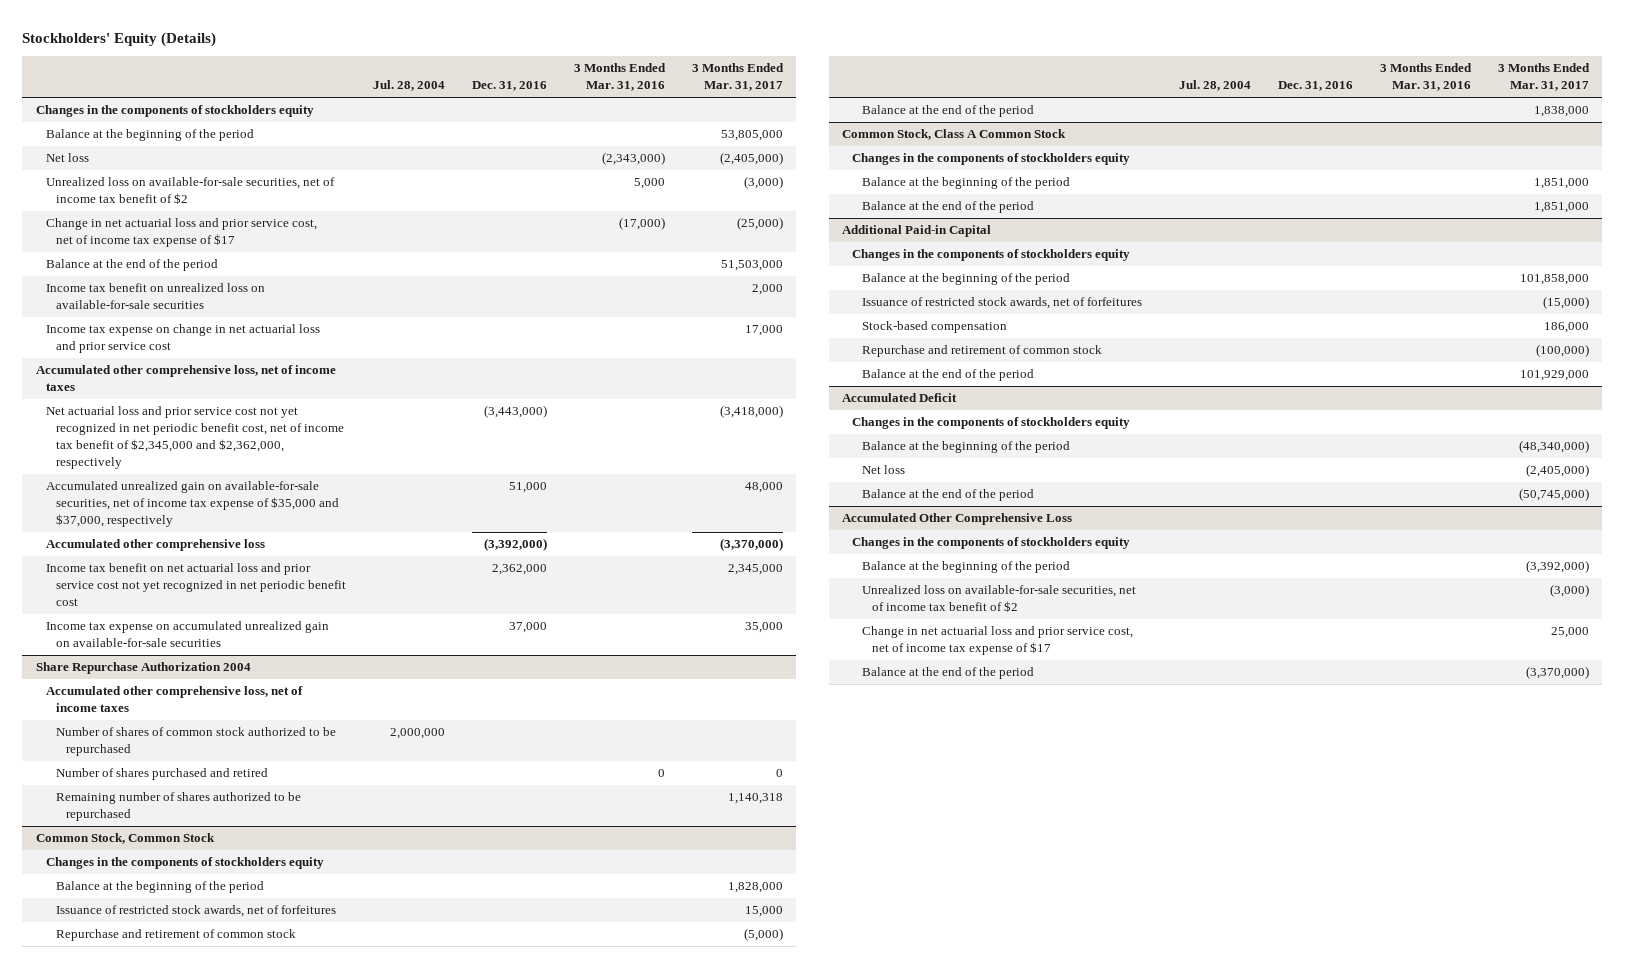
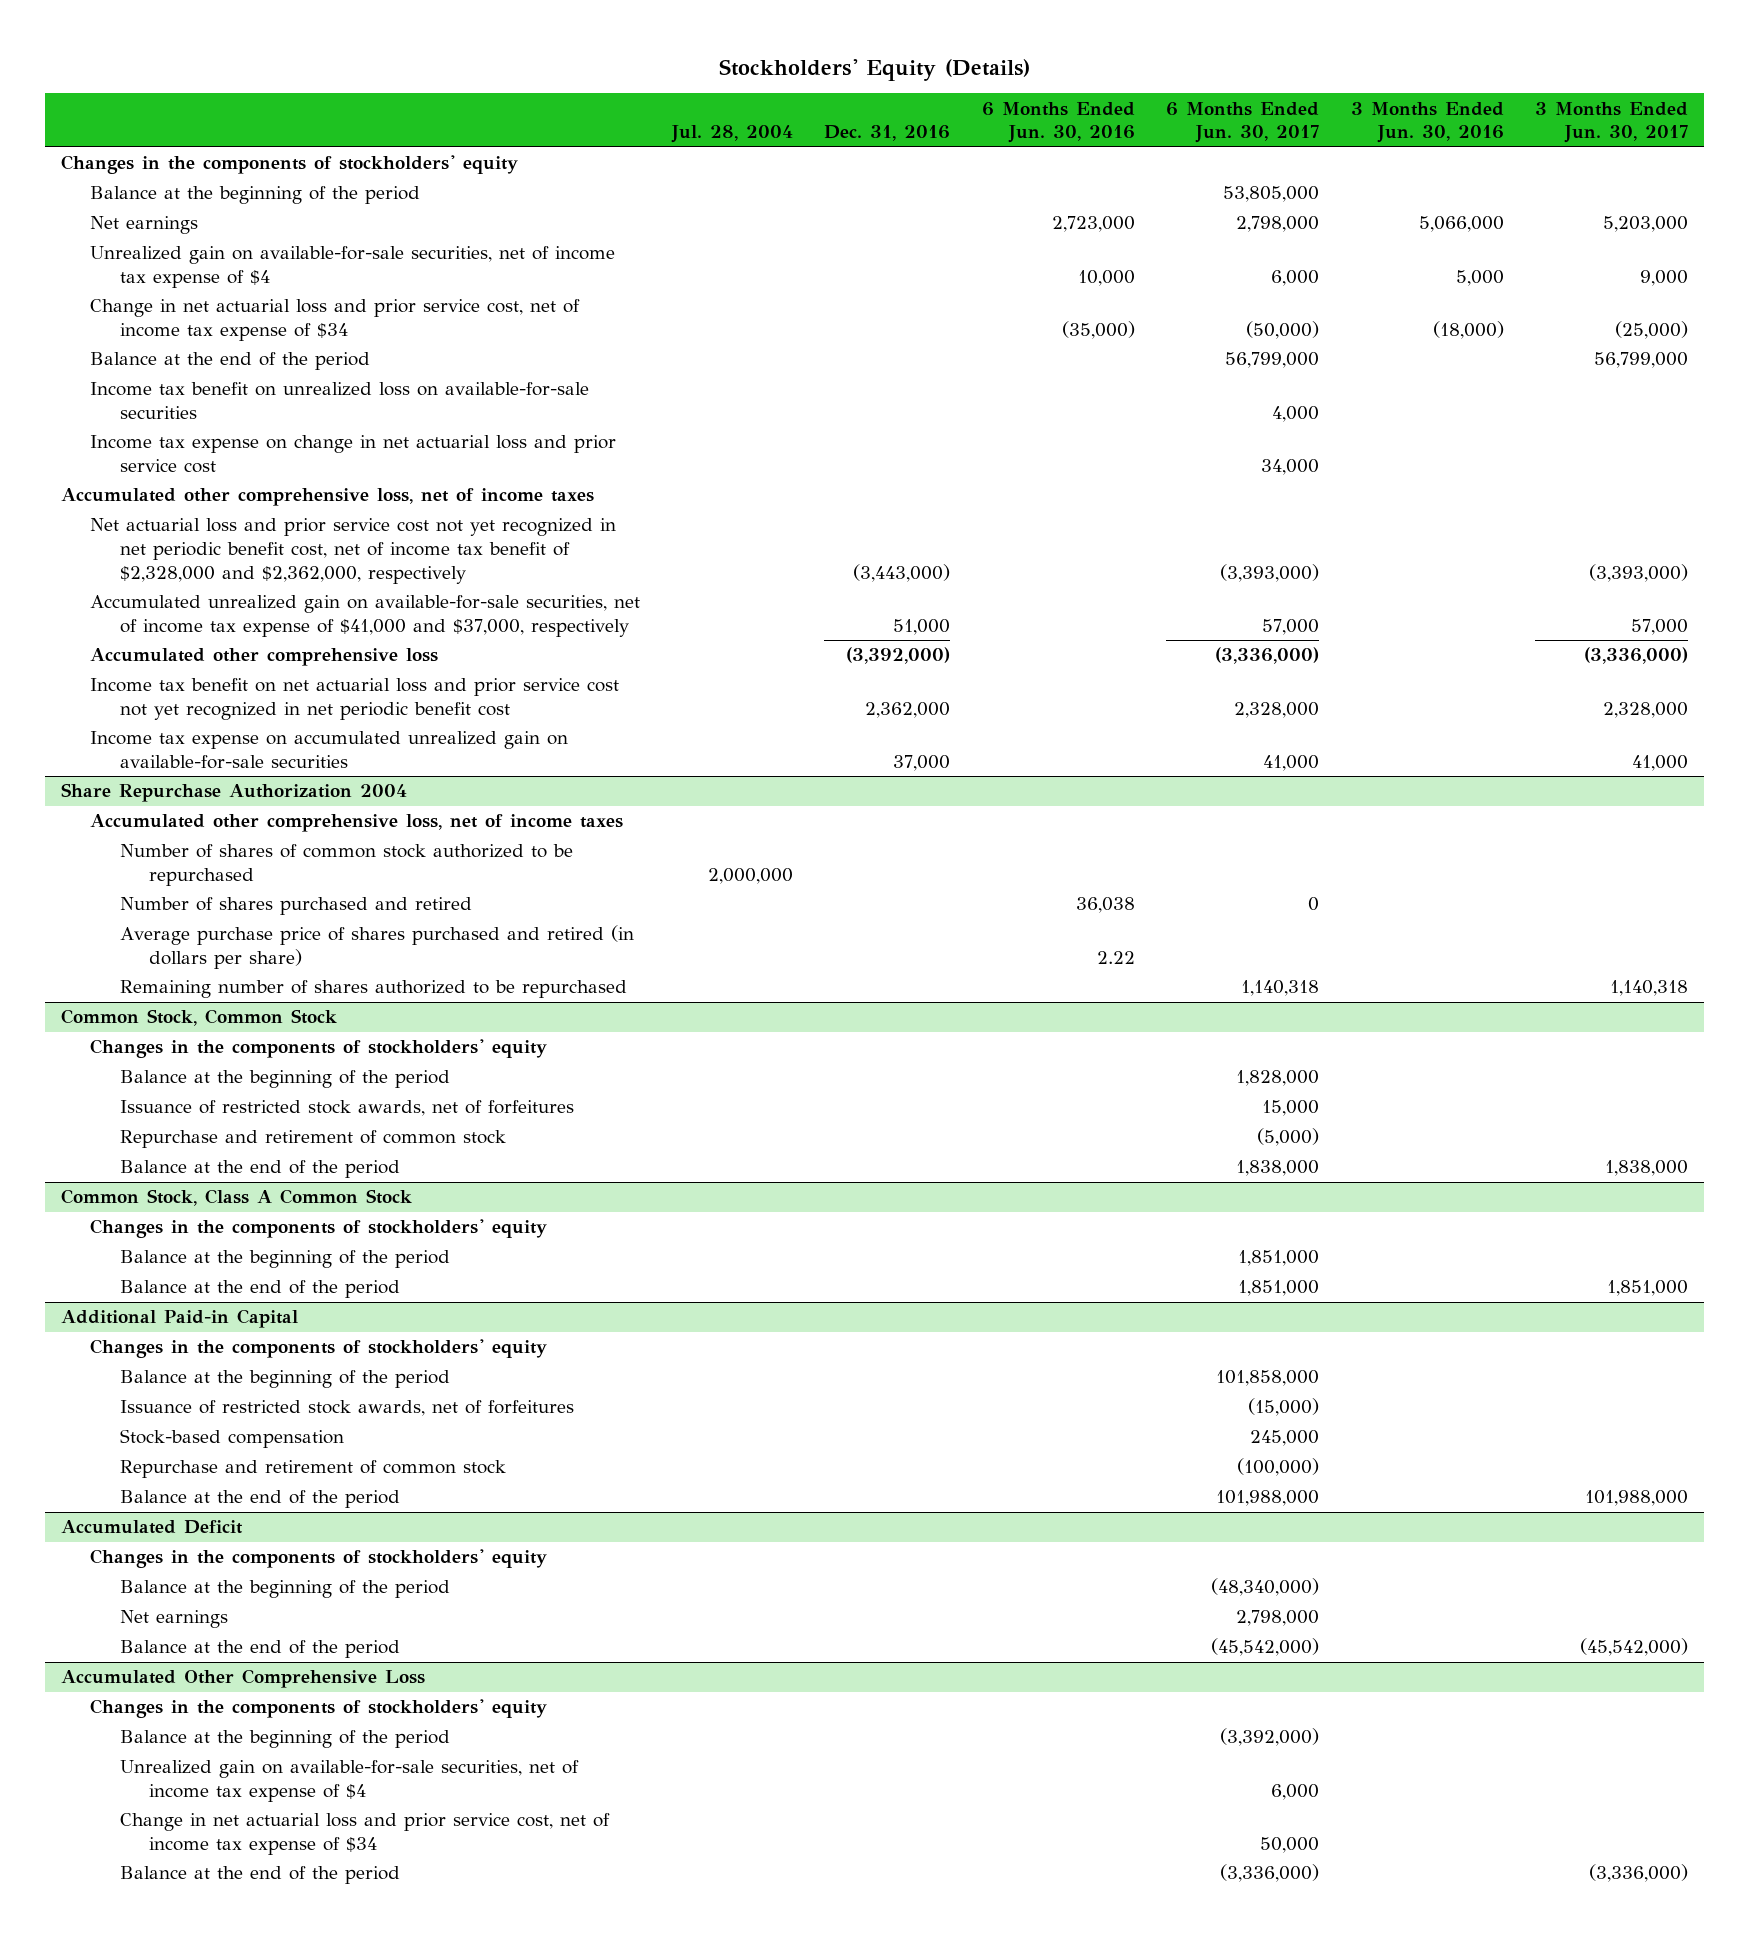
- | Jul. 28, 2004 | Dec. 31, 2016 | 3 Months Ended Mar. 31, 2016 | 3 Months Ended Mar. 31, 2017
+ | Jul. 28, 2004 | Dec. 31, 2016 | 6 Months Ended Jun. 30, 2016 | 6 Months Ended Jun. 30, 2017 | 3 Months Ended Jun. 30, 2016 | 3 Months Ended Jun. 30, 2017
- Changes in the components of stockholders equity
+ Changes in the components of stockholders' equity
- Net loss | | | (2,343,000) | (2,405,000)
- Unrealized loss on available-for-sale securities, net of income tax benefit of $2 | | | 5,000 | (3,000)
- Change in net actuarial loss and prior service cost, net of income tax expense of $17 | | | (17,000) | (25,000)
+ Net earnings | | | 2,723,000 | 2,798,000 | 5,066,000 | 5,203,000
+ Unrealized gain on available-for-sale securities, net of income tax expense of $4 | | | 10,000 | 6,000 | 5,000 | 9,000
+ Change in net actuarial loss and prior service cost, net of income tax expense of $34 | | | (35,000) | (50,000) | (18,000) | (25,000)
- Net actuarial loss and prior service cost not yet recognized in net periodic benefit cost, net of income tax benefit of $2,345,000 and $2,362,000, respectively | | (3,443,000) | | (3,418,000)
- Accumulated unrealized gain on available-for-sale securities, net of income tax expense of $35,000 and $37,000, respectively | | 51,000 | | 48,000
+ Net actuarial loss and prior service cost not yet recognized in net periodic benefit cost, net of income tax benefit of $2,328,000 and $2,362,000, respectively | | (3,443,000) | | (3,393,000) | | (3,393,000)
+ Accumulated unrealized gain on available-for-sale securities, net of income tax expense of $41,000 and $37,000, respectively | | 51,000 | | 57,000 | | 57,000
@ Share Repurchase Authorization 2004
+ Average purchase price of shares purchased and retired (in dollars per share) | | | 2.22 | | |
@ Common Stock, Common Stock
- Changes in the components of stockholders equity
+ Changes in the components of stockholders' equity
@ Common Stock, Class A Common Stock
- Changes in the components of stockholders equity
+ Changes in the components of stockholders' equity
@ Additional Paid-in Capital
- Changes in the components of stockholders equity
+ Changes in the components of stockholders' equity
@ Accumulated Deficit
- Changes in the components of stockholders equity
+ Changes in the components of stockholders' equity
- Net loss | | | | (2,405,000)
+ Net earnings | | | | 2,798,000 | |
@ Accumulated Other Comprehensive Loss
- Changes in the components of stockholders equity
+ Changes in the components of stockholders' equity
- Unrealized loss on available-for-sale securities, net of income tax benefit of $2 | | | | (3,000)
- Change in net actuarial loss and prior service cost, net of income tax expense of $17 | | | | 25,000
+ Unrealized gain on available-for-sale securities, net of income tax expense of $4 | | | | 6,000 | |
+ Change in net actuarial loss and prior service cost, net of income tax expense of $34 | | | | 50,000 | |

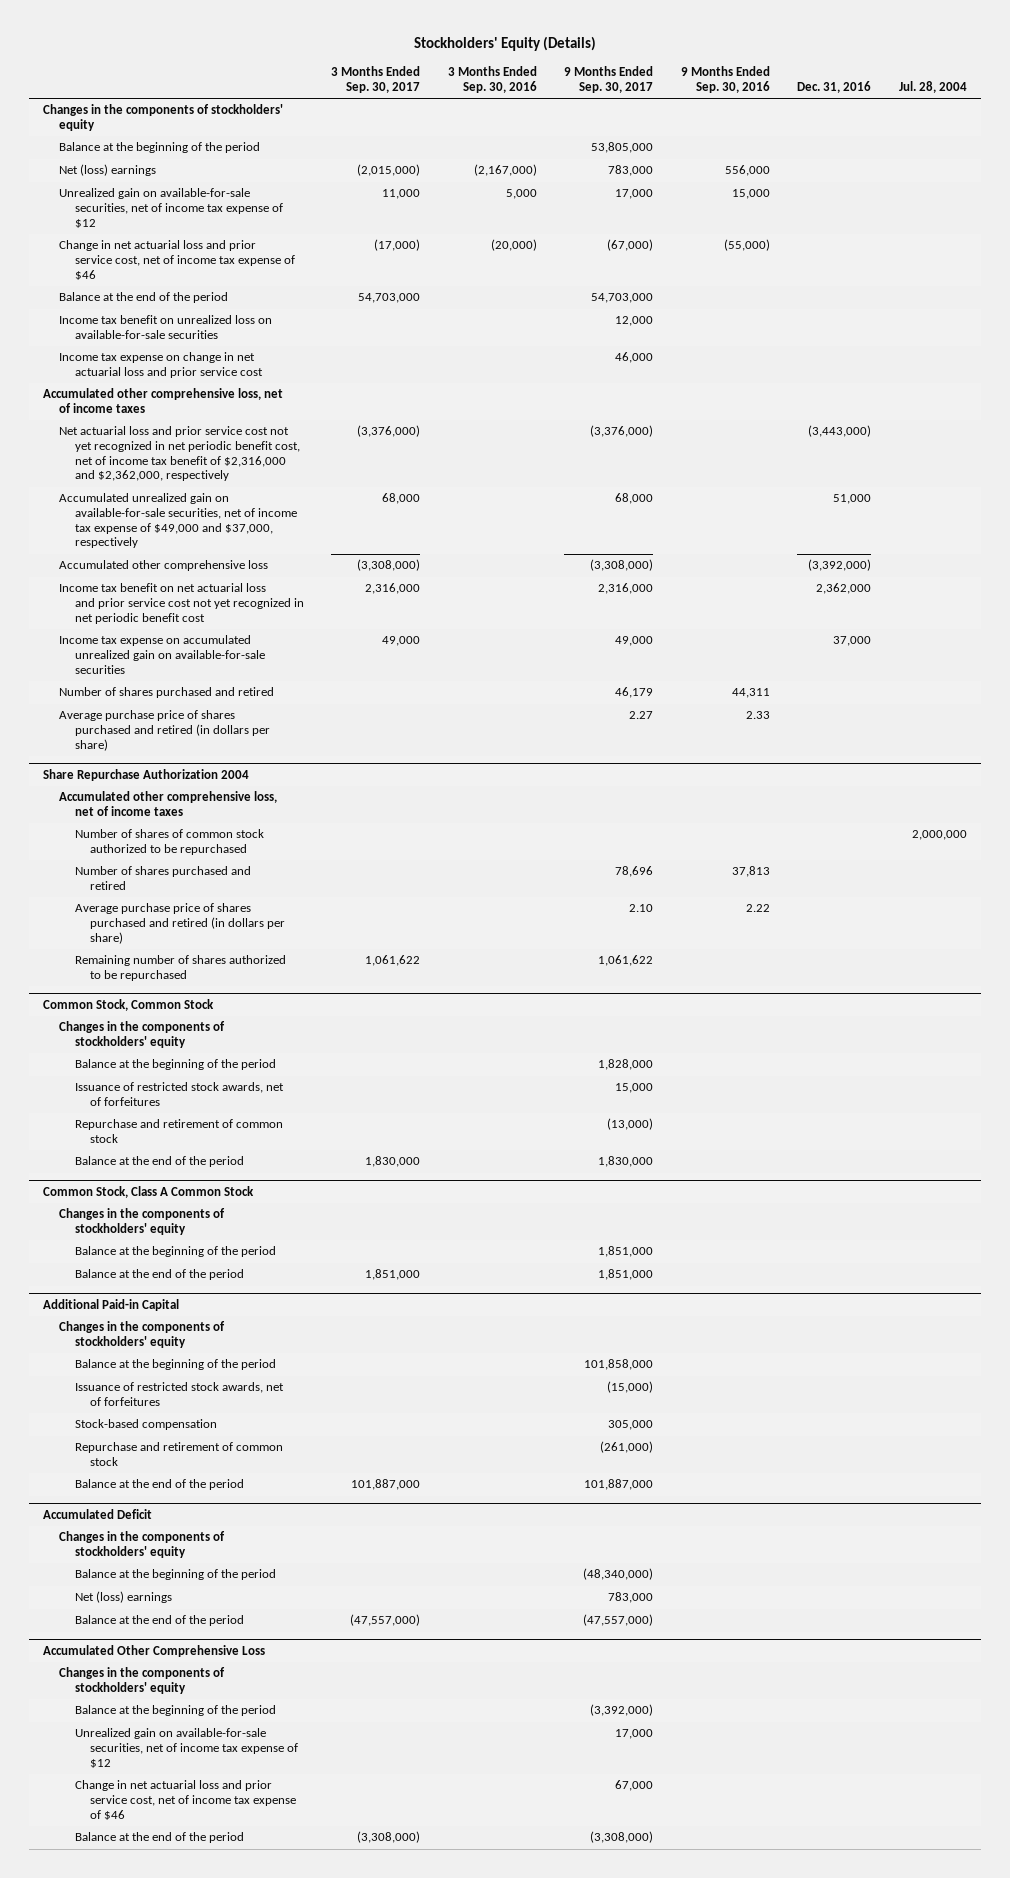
- | Jul. 28, 2004 | Dec. 31, 2016 | 6 Months Ended Jun. 30, 2016 | 6 Months Ended Jun. 30, 2017 | 3 Months Ended Jun. 30, 2016 | 3 Months Ended Jun. 30, 2017
+ | 3 Months Ended Sep. 30, 2017 | 3 Months Ended Sep. 30, 2016 | 9 Months Ended Sep. 30, 2017 | 9 Months Ended Sep. 30, 2016 | Dec. 31, 2016 | Jul. 28, 2004
- Net earnings | | | 2,723,000 | 2,798,000 | 5,066,000 | 5,203,000
- Unrealized gain on available-for-sale securities, net of income tax expense of $4 | | | 10,000 | 6,000 | 5,000 | 9,000
- Change in net actuarial loss and prior service cost, net of income tax expense of $34 | | | (35,000) | (50,000) | (18,000) | (25,000)
+ Net (loss) earnings | (2,015,000) | (2,167,000) | 783,000 | 556,000 | |
+ Unrealized gain on available-for-sale securities, net of income tax expense of $12 | 11,000 | 5,000 | 17,000 | 15,000 | |
+ Change in net actuarial loss and prior service cost, net of income tax expense of $46 | (17,000) | (20,000) | (67,000) | (55,000) | |
- Net actuarial loss and prior service cost not yet recognized in net periodic benefit cost, net of income tax benefit of $2,328,000 and $2,362,000, respectively | | (3,443,000) | | (3,393,000) | | (3,393,000)
- Accumulated unrealized gain on available-for-sale securities, net of income tax expense of $41,000 and $37,000, respectively | | 51,000 | | 57,000 | | 57,000
+ Net actuarial loss and prior service cost not yet recognized in net periodic benefit cost, net of income tax benefit of $2,316,000 and $2,362,000, respectively | (3,376,000) | | (3,376,000) | | (3,443,000) |
+ Accumulated unrealized gain on available-for-sale securities, net of income tax expense of $49,000 and $37,000, respectively | 68,000 | | 68,000 | | 51,000 |
+ Number of shares purchased and retired | | | 46,179 | 44,311 | |
+ Average purchase price of shares purchased and retired (in dollars per share) | | | 2.27 | 2.33 | |
@ Accumulated Deficit
- Net earnings | | | | 2,798,000 | |
+ Net (loss) earnings | | | 783,000 | | |
@ Accumulated Other Comprehensive Loss
- Unrealized gain on available-for-sale securities, net of income tax expense of $4 | | | | 6,000 | |
- Change in net actuarial loss and prior service cost, net of income tax expense of $34 | | | | 50,000 | |
+ Unrealized gain on available-for-sale securities, net of income tax expense of $12 | | | 17,000 | | |
+ Change in net actuarial loss and prior service cost, net of income tax expense of $46 | | | 67,000 | | |

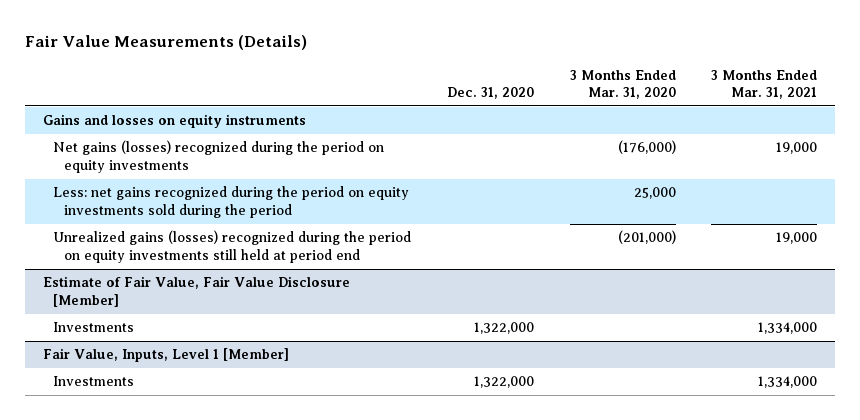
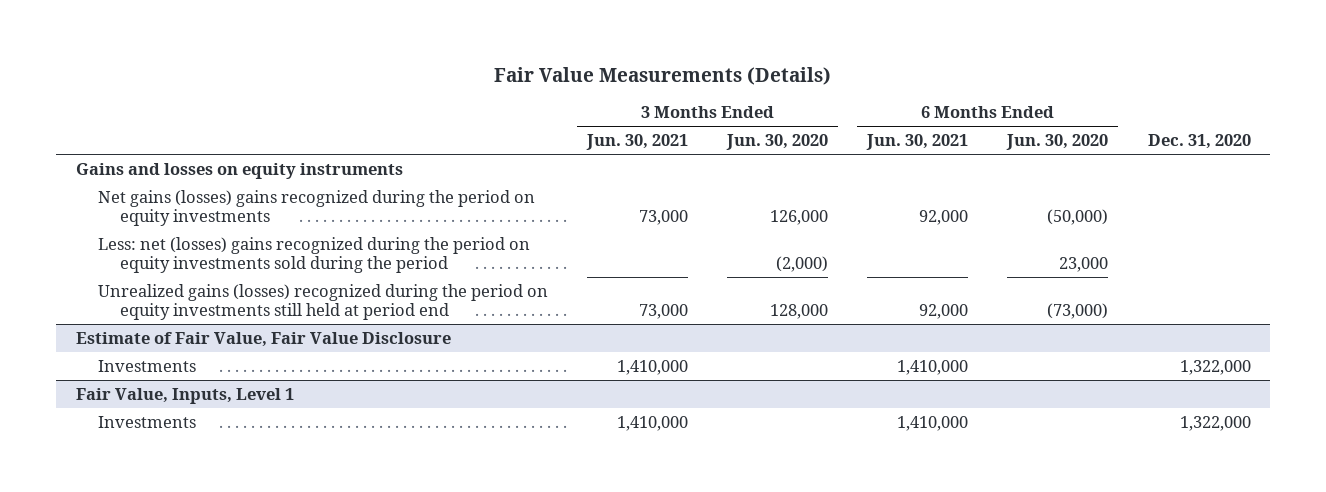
- | Dec. 31, 2020 | 3 Months Ended Mar. 31, 2020 | 3 Months Ended Mar. 31, 2021
+ | 3 Months Ended Jun. 30, 2021 | 3 Months Ended Jun. 30, 2020 | 6 Months Ended Jun. 30, 2021 | 6 Months Ended Jun. 30, 2020 | Dec. 31, 2020
- Net gains (losses) recognized during the period on equity investments | | (176,000) | 19,000
- Less: net gains recognized during the period on equity investments sold during the period | | 25,000 |
+ Net gains (losses) gains recognized during the period on equity investments | 73,000 | 126,000 | 92,000 | (50,000) |
+ Less: net (losses) gains recognized during the period on equity investments sold during the period | | (2,000) | | 23,000 |
- Estimate of Fair Value, Fair Value Disclosure [Member]
+ Estimate of Fair Value, Fair Value Disclosure
- Fair Value, Inputs, Level 1 [Member]
+ Fair Value, Inputs, Level 1

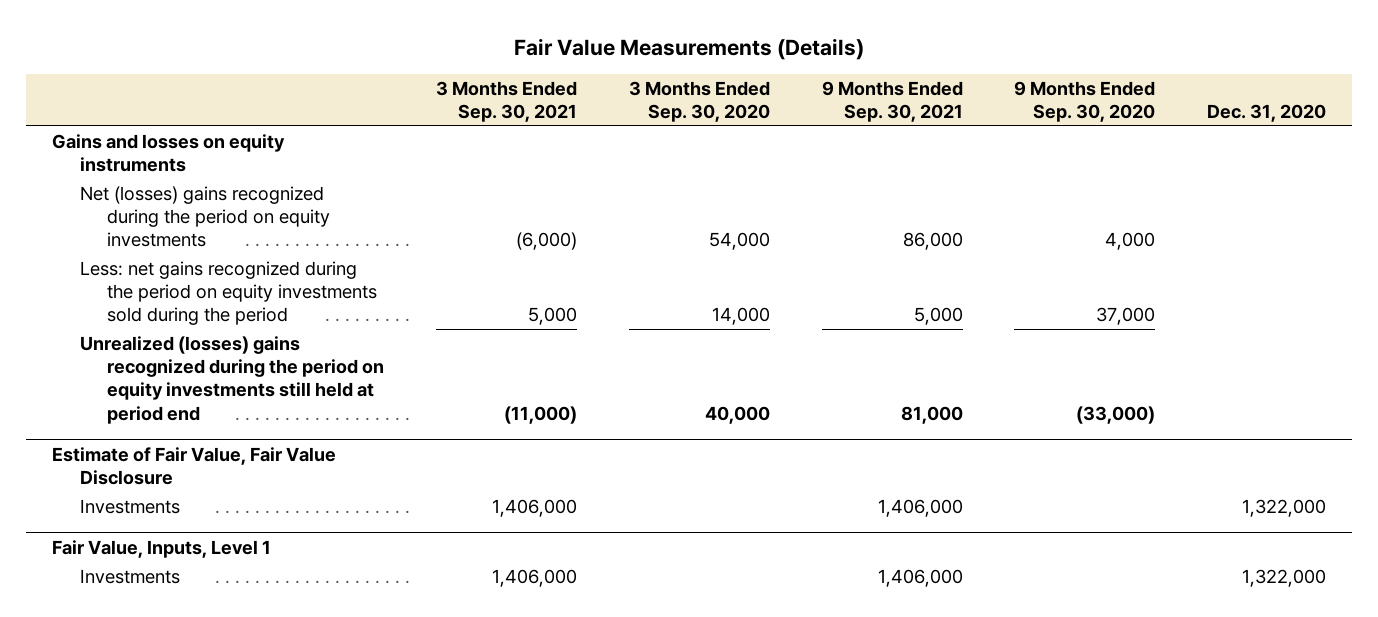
- | 3 Months Ended Jun. 30, 2021 | 3 Months Ended Jun. 30, 2020 | 6 Months Ended Jun. 30, 2021 | 6 Months Ended Jun. 30, 2020 | Dec. 31, 2020
+ | 3 Months Ended Sep. 30, 2021 | 3 Months Ended Sep. 30, 2020 | 9 Months Ended Sep. 30, 2021 | 9 Months Ended Sep. 30, 2020 | Dec. 31, 2020
- Net gains (losses) gains recognized during the period on equity investments | 73,000 | 126,000 | 92,000 | (50,000) |
- Less: net (losses) gains recognized during the period on equity investments sold during the period | | (2,000) | | 23,000 |
- Unrealized gains (losses) recognized during the period on equity investments still held at period end | 73,000 | 128,000 | 92,000 | (73,000) |
+ Net (losses) gains recognized during the period on equity investments | (6,000) | 54,000 | 86,000 | 4,000 |
+ Less: net gains recognized during the period on equity investments sold during the period | 5,000 | 14,000 | 5,000 | 37,000 |
+ Unrealized (losses) gains recognized during the period on equity investments still held at period end | (11,000) | 40,000 | 81,000 | (33,000) |

